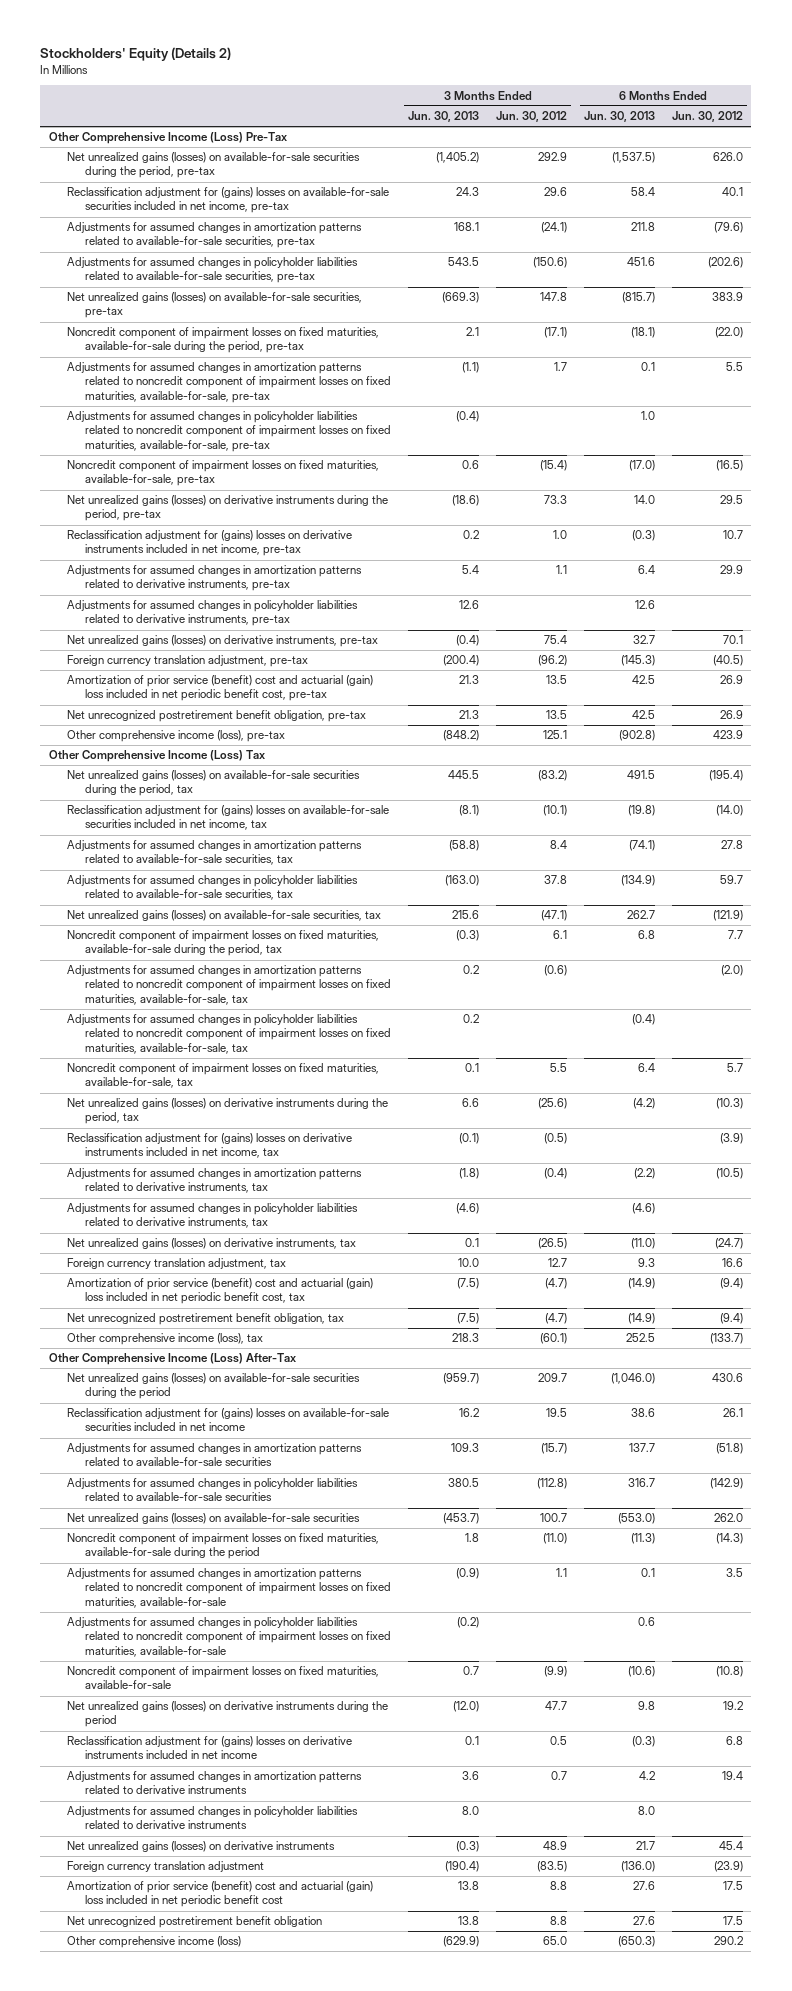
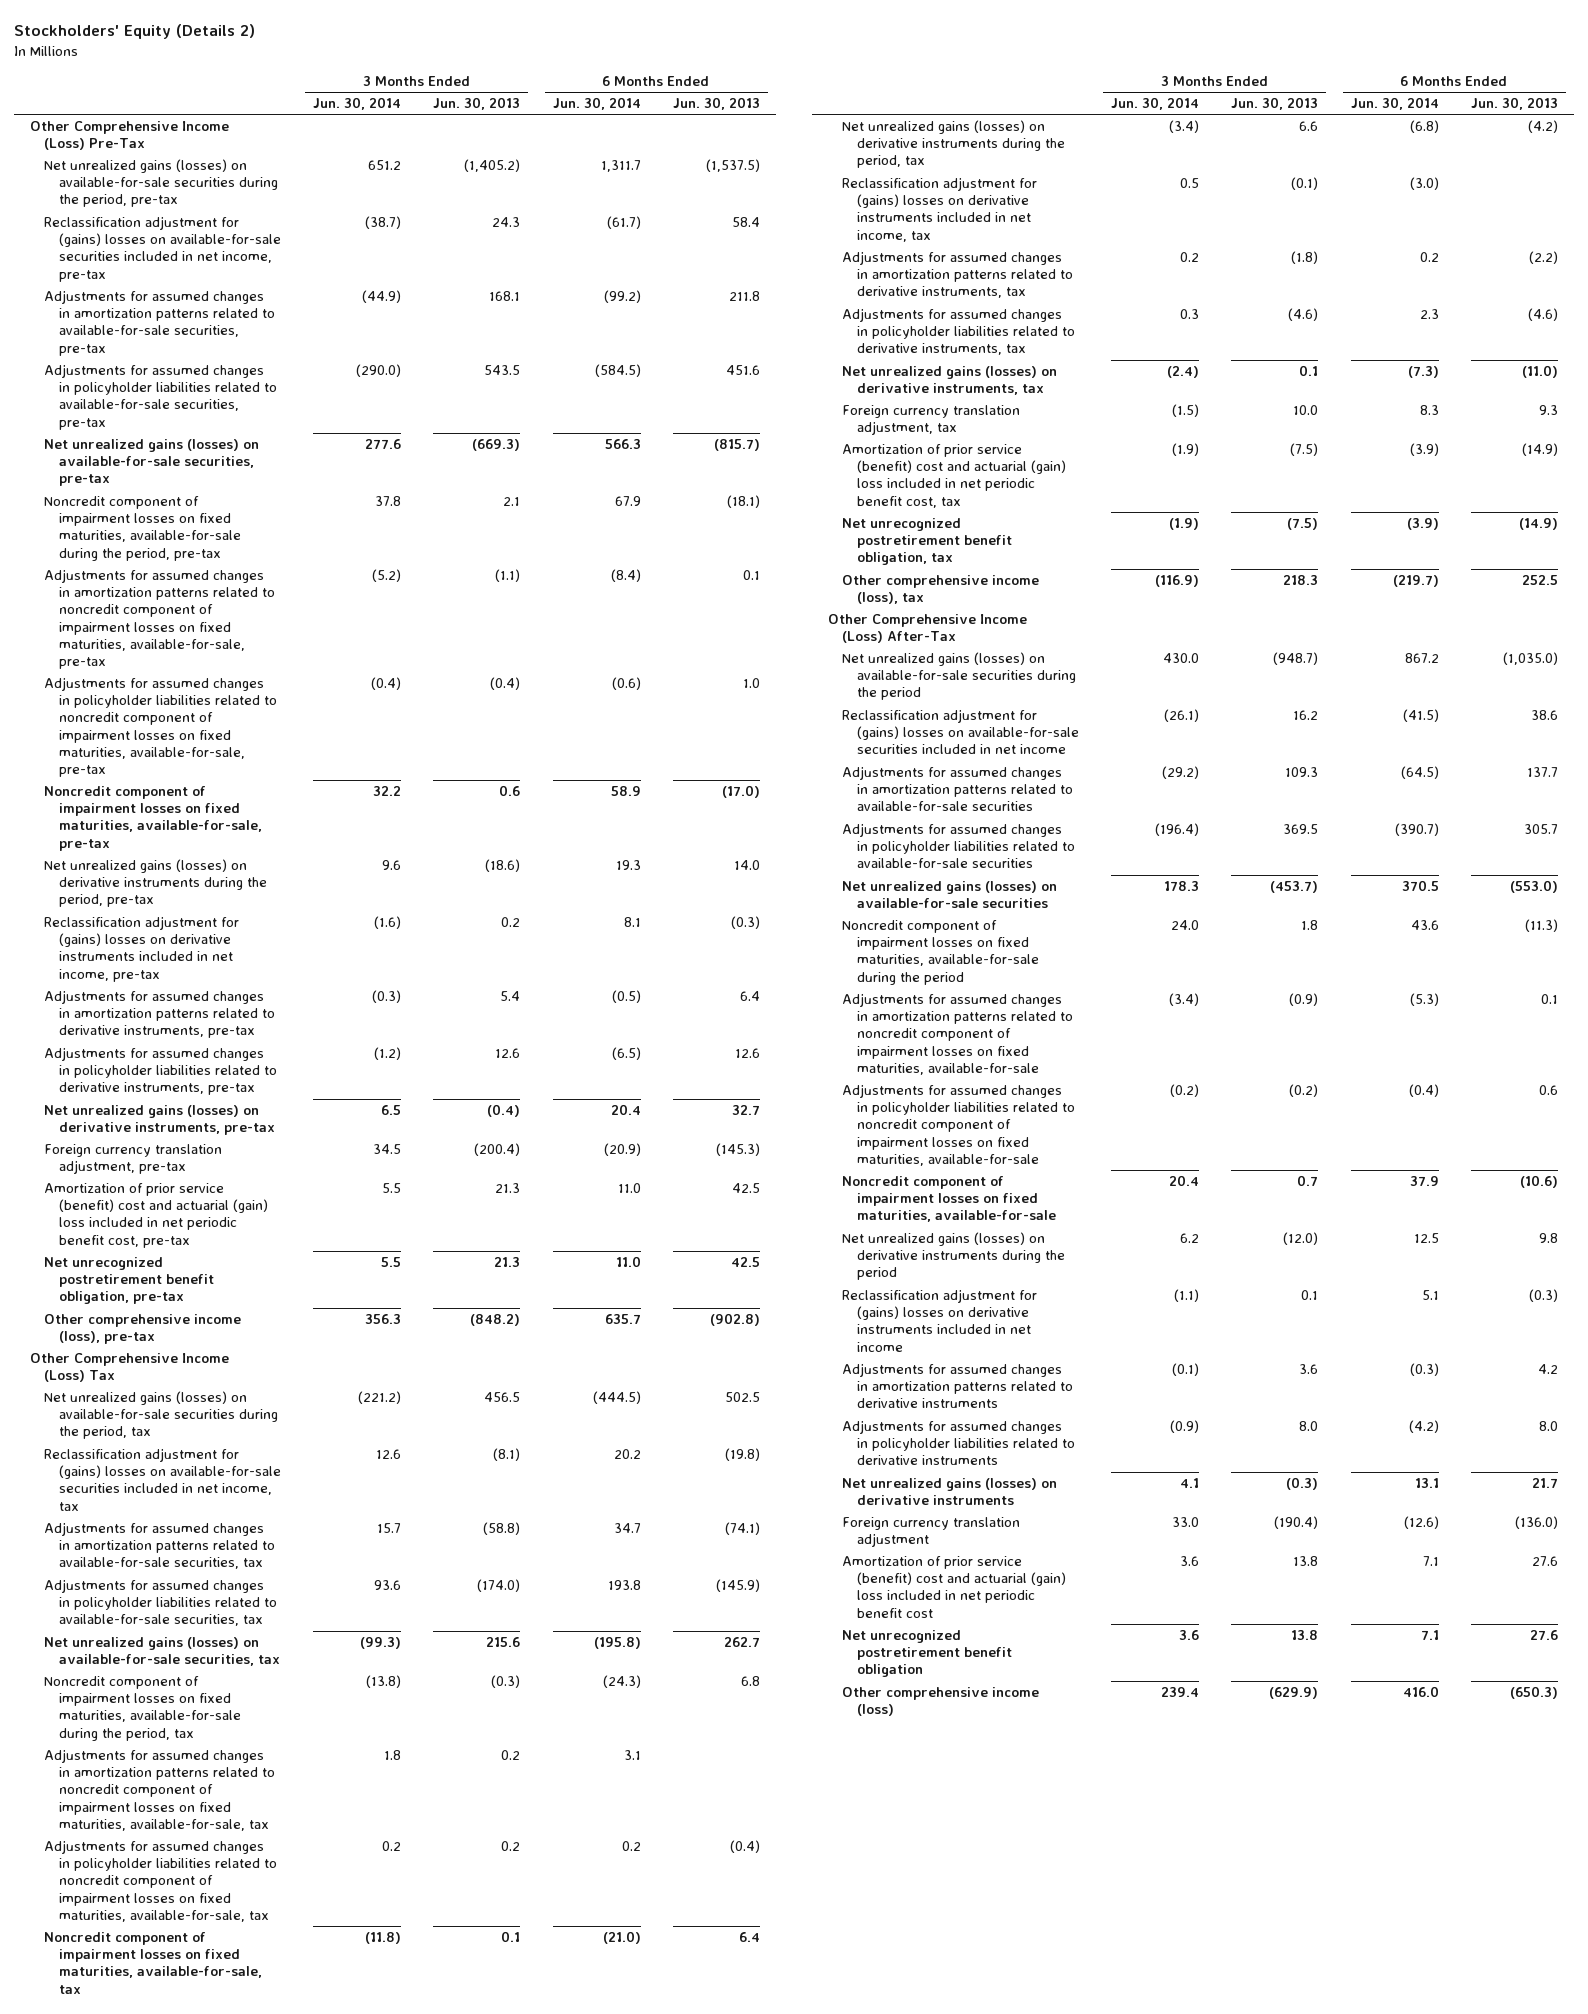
- | 3 Months Ended Jun. 30, 2013 | 3 Months Ended Jun. 30, 2012 | 6 Months Ended Jun. 30, 2013 | 6 Months Ended Jun. 30, 2012
+ | 3 Months Ended Jun. 30, 2014 | 3 Months Ended Jun. 30, 2013 | 6 Months Ended Jun. 30, 2014 | 6 Months Ended Jun. 30, 2013
- Net unrealized gains (losses) on available-for-sale securities during the period, tax | 445.5 | (83.2) | 491.5 | (195.4)
+ Net unrealized gains (losses) on available-for-sale securities during the period, tax | (221.2) | 456.5 | (444.5) | 502.5
- Adjustments for assumed changes in policyholder liabilities related to available-for-sale securities, tax | (163.0) | 37.8 | (134.9) | 59.7
+ Adjustments for assumed changes in policyholder liabilities related to available-for-sale securities, tax | 93.6 | (174.0) | 193.8 | (145.9)
- Net unrealized gains (losses) on available-for-sale securities during the period | (959.7) | 209.7 | (1,046.0) | 430.6
+ Net unrealized gains (losses) on available-for-sale securities during the period | 430.0 | (948.7) | 867.2 | (1,035.0)
- Adjustments for assumed changes in policyholder liabilities related to available-for-sale securities | 380.5 | (112.8) | 316.7 | (142.9)
+ Adjustments for assumed changes in policyholder liabilities related to available-for-sale securities | (196.4) | 369.5 | (390.7) | 305.7

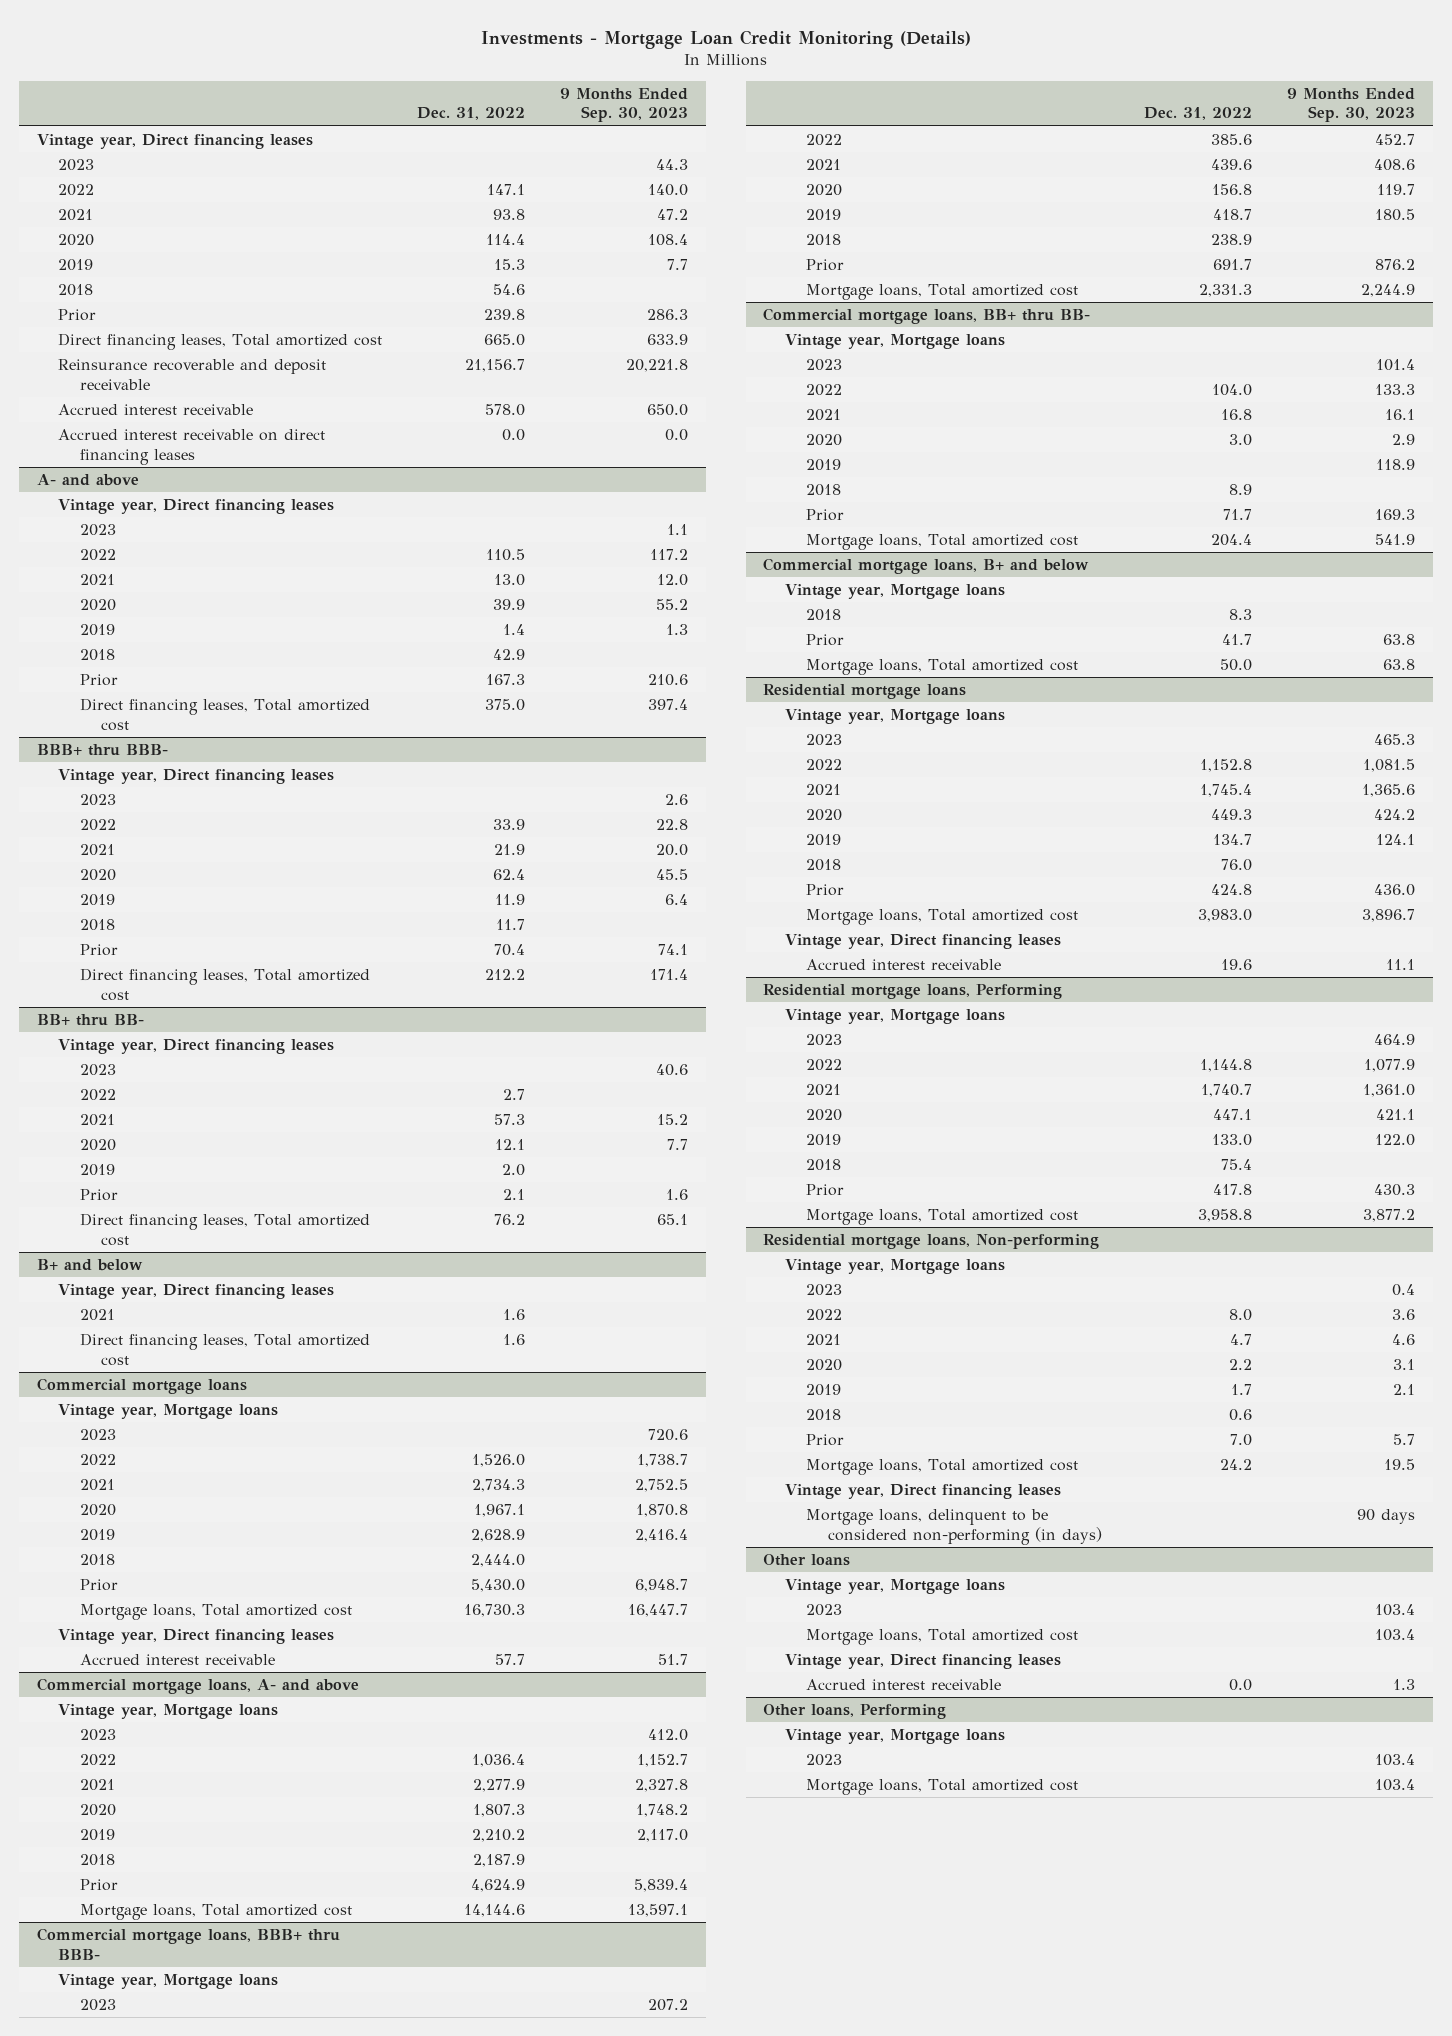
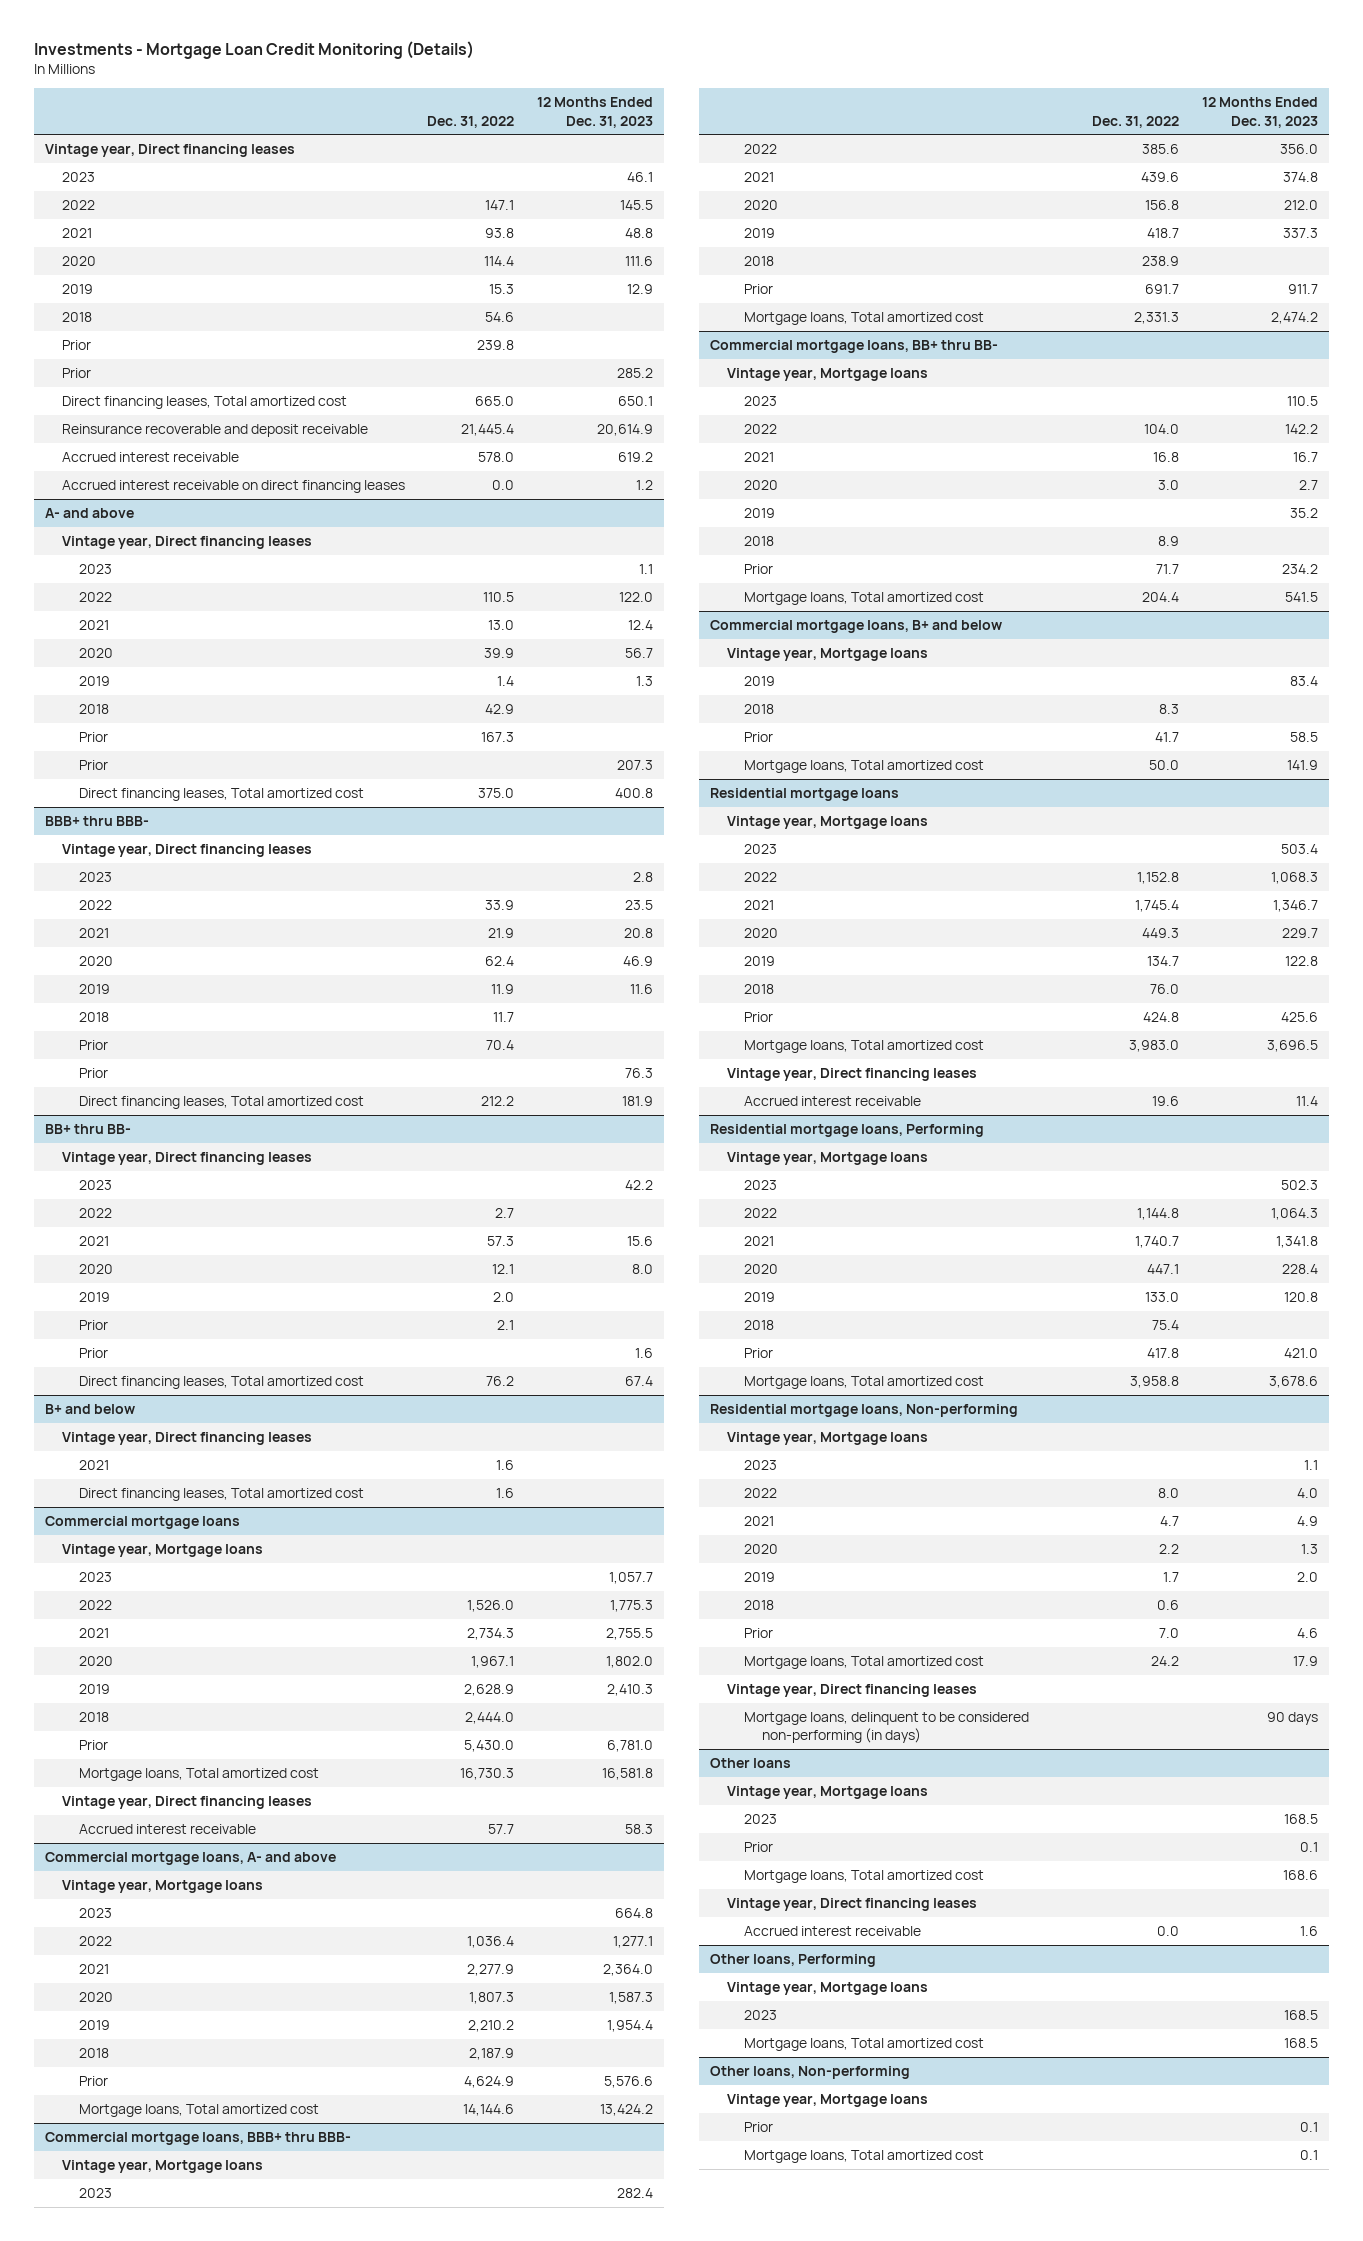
- | Dec. 31, 2022 | 9 Months Ended Sep. 30, 2023
+ | Dec. 31, 2022 | 12 Months Ended Dec. 31, 2023
+ Prior | | 285.2
- Reinsurance recoverable and deposit receivable | 21,156.7 | 20,221.8
+ Reinsurance recoverable and deposit receivable | 21,445.4 | 20,614.9
@ A- and above
+ Prior | | 207.3
@ BBB+ thru BBB-
+ Prior | | 76.3
@ BB+ thru BB-
+ Prior | | 1.6
@ Commercial mortgage loans, B+ and below
+ 2019 | | 83.4
@ Other loans
+ Prior | | 0.1
+ Other loans, Non-performing
+ Vintage year, Mortgage loans
+ Prior | | 0.1
+ Mortgage loans, Total amortized cost | | 0.1

